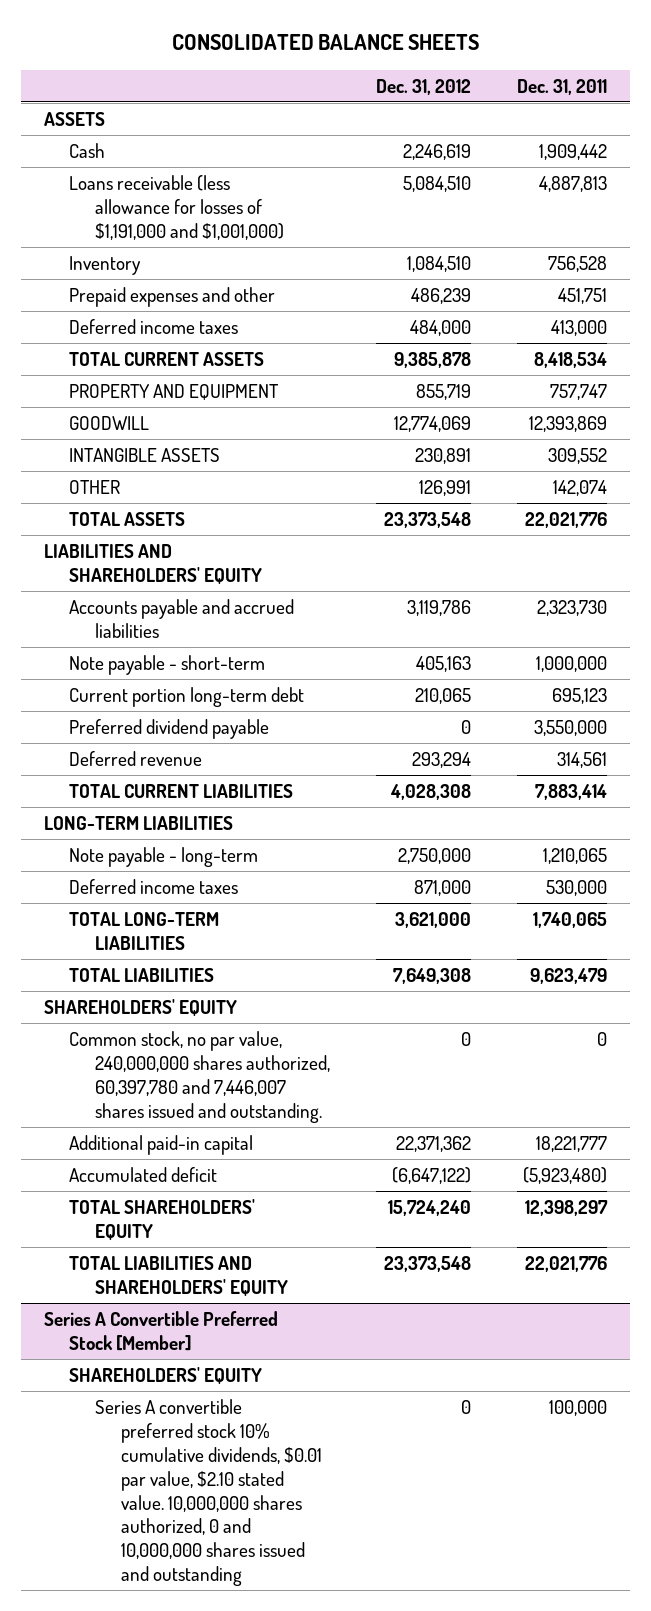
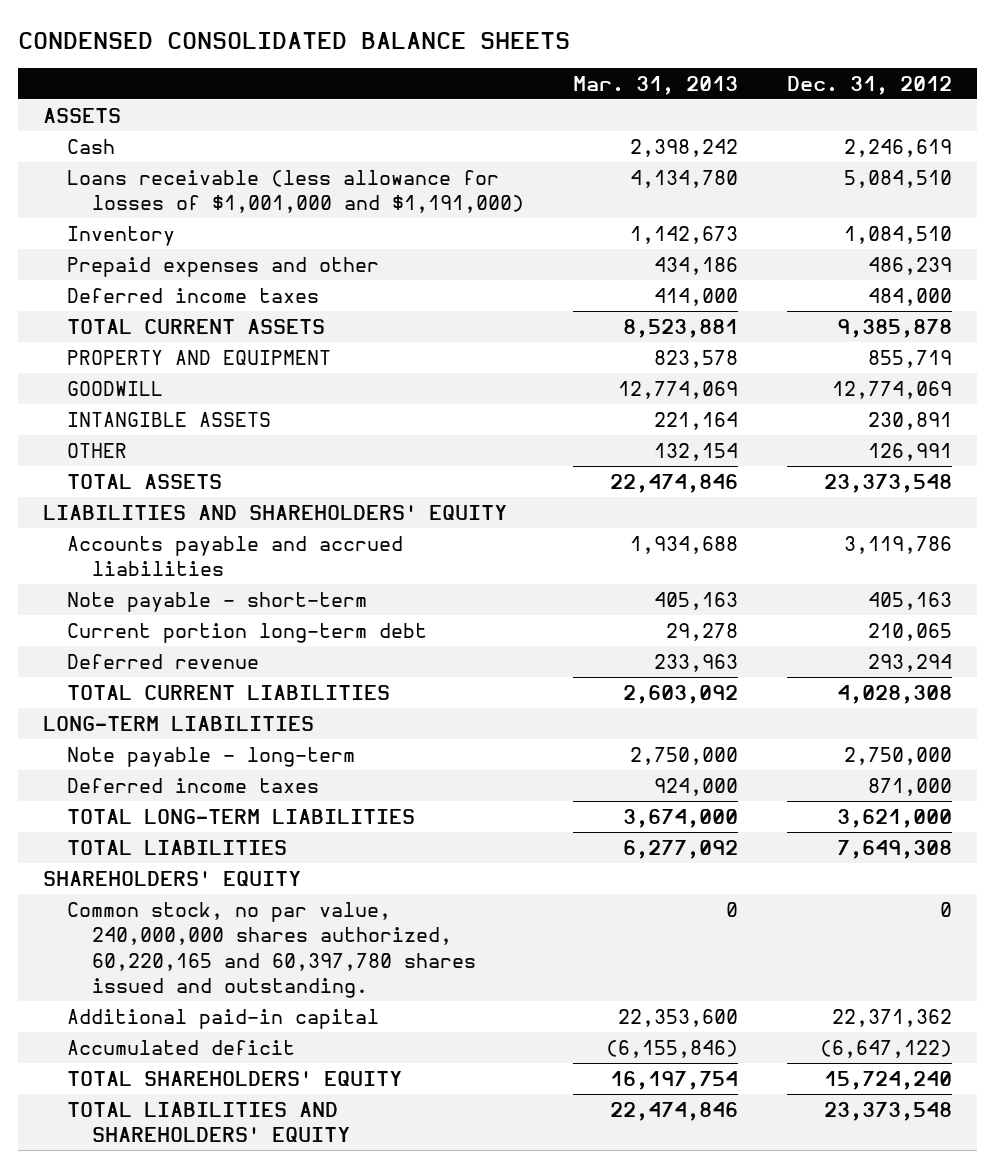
- CONSOLIDATED BALANCE SHEETS
+ CONDENSED CONSOLIDATED BALANCE SHEETS
- | Dec. 31, 2012 | Dec. 31, 2011
+ | Mar. 31, 2013 | Dec. 31, 2012
- Loans receivable (less allowance for losses of $1,191,000 and $1,001,000) | 5,084,510 | 4,887,813
+ Loans receivable (less allowance for losses of $1,001,000 and $1,191,000) | 4,134,780 | 5,084,510
- Preferred dividend payable | 0 | 3,550,000
- Common stock, no par value, 240,000,000 shares authorized, 60,397,780 and 7,446,007 shares issued and outstanding. | 0 | 0
+ Common stock, no par value, 240,000,000 shares authorized, 60,220,165 and 60,397,780 shares issued and outstanding. | 0 | 0
- Series A Convertible Preferred Stock [Member]
- SHAREHOLDERS' EQUITY
- Series A convertible preferred stock 10% cumulative dividends, $0.01 par value, $2.10 stated value. 10,000,000 shares authorized, 0 and 10,000,000 shares issued and outstanding | 0 | 100,000

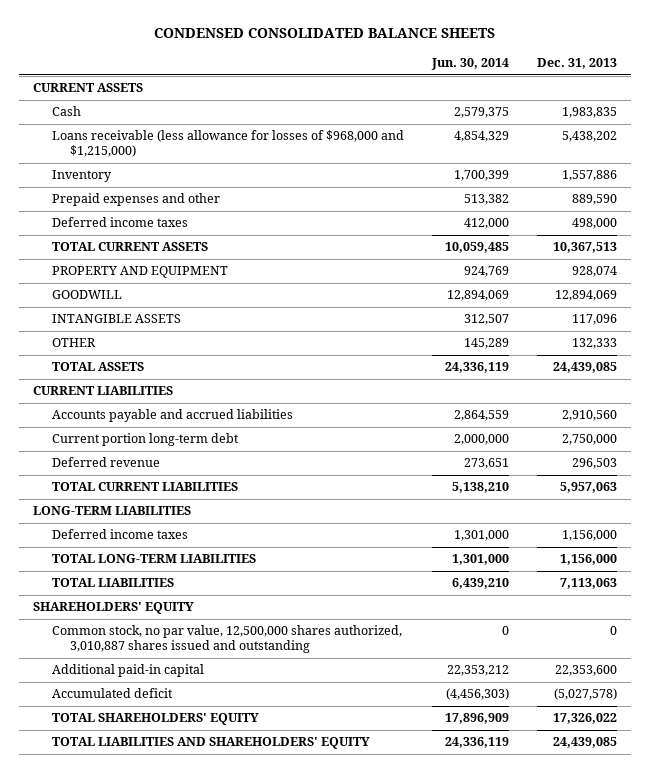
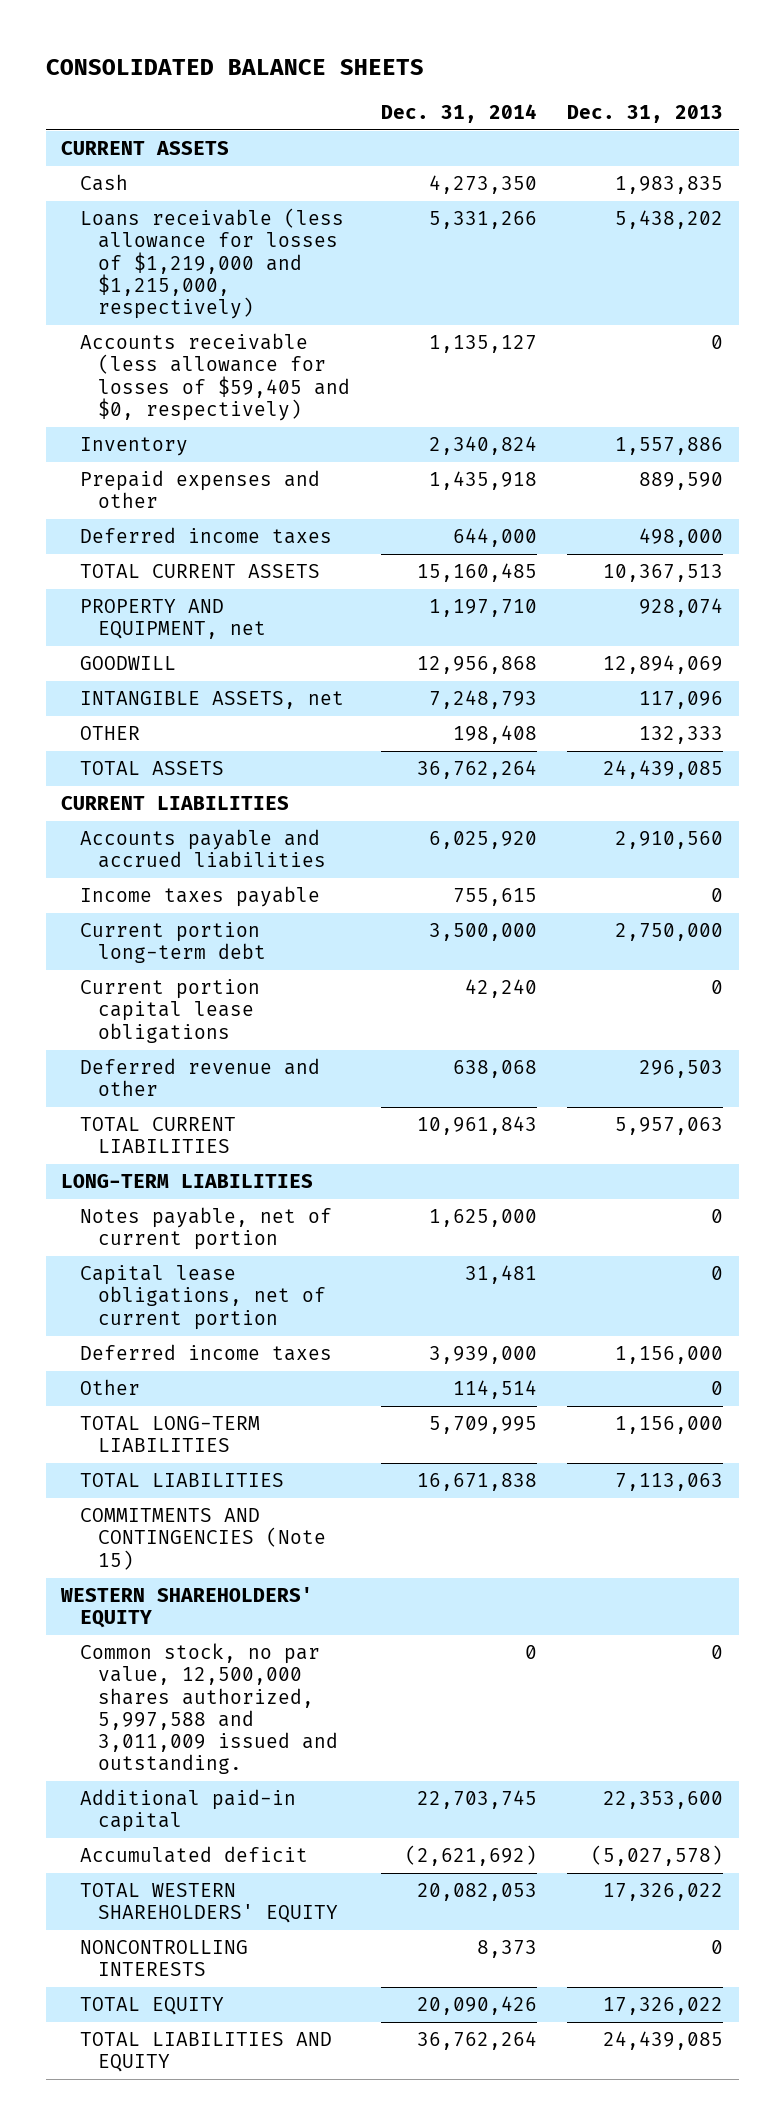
- CONDENSED CONSOLIDATED BALANCE SHEETS
+ CONSOLIDATED BALANCE SHEETS
- | Jun. 30, 2014 | Dec. 31, 2013
+ | Dec. 31, 2014 | Dec. 31, 2013
- Loans receivable (less allowance for losses of $968,000 and $1,215,000) | 4,854,329 | 5,438,202
+ Loans receivable (less allowance for losses of $1,219,000 and $1,215,000, respectively) | 5,331,266 | 5,438,202
+ Accounts receivable (less allowance for losses of $59,405 and $0, respectively) | 1,135,127 | 0
- PROPERTY AND EQUIPMENT | 924,769 | 928,074
+ PROPERTY AND EQUIPMENT, net | 1,197,710 | 928,074
- INTANGIBLE ASSETS | 312,507 | 117,096
+ INTANGIBLE ASSETS, net | 7,248,793 | 117,096
+ Income taxes payable | 755,615 | 0
- Deferred revenue | 273,651 | 296,503
+ Current portion capital lease obligations | 42,240 | 0
+ Deferred revenue and other | 638,068 | 296,503
+ Notes payable, net of current portion | 1,625,000 | 0
+ Capital lease obligations, net of current portion | 31,481 | 0
+ Other | 114,514 | 0
- SHAREHOLDERS' EQUITY
- Common stock, no par value, 12,500,000 shares authorized, 3,010,887 shares issued and outstanding | 0 | 0
+ COMMITMENTS AND CONTINGENCIES (Note 15)
+ WESTERN SHAREHOLDERS' EQUITY
+ Common stock, no par value, 12,500,000 shares authorized, 5,997,588 and 3,011,009 issued and outstanding. | 0 | 0
- TOTAL SHAREHOLDERS' EQUITY | 17,896,909 | 17,326,022
- TOTAL LIABILITIES AND SHAREHOLDERS' EQUITY | 24,336,119 | 24,439,085
+ TOTAL WESTERN SHAREHOLDERS' EQUITY | 20,082,053 | 17,326,022
+ NONCONTROLLING INTERESTS | 8,373 | 0
+ TOTAL EQUITY | 20,090,426 | 17,326,022
+ TOTAL LIABILITIES AND EQUITY | 36,762,264 | 24,439,085

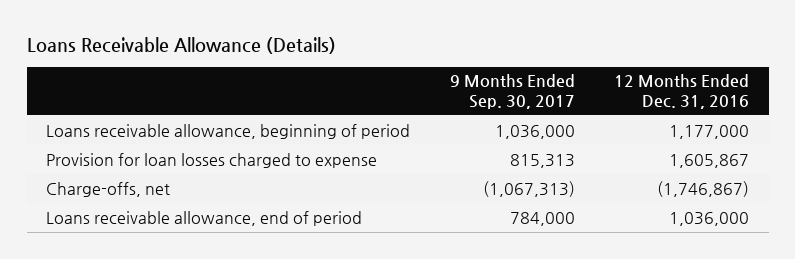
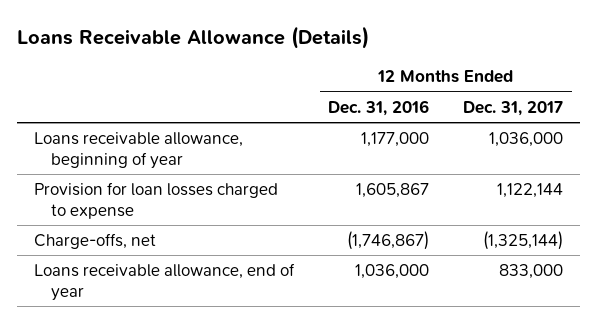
- | 9 Months Ended Sep. 30, 2017 | 12 Months Ended Dec. 31, 2016
+ | 12 Months Ended Dec. 31, 2016 | 12 Months Ended Dec. 31, 2017
- Loans receivable allowance, beginning of period | 1,036,000 | 1,177,000
+ Loans receivable allowance, beginning of year | 1,177,000 | 1,036,000
- Loans receivable allowance, end of period | 784,000 | 1,036,000
+ Loans receivable allowance, end of year | 1,036,000 | 833,000

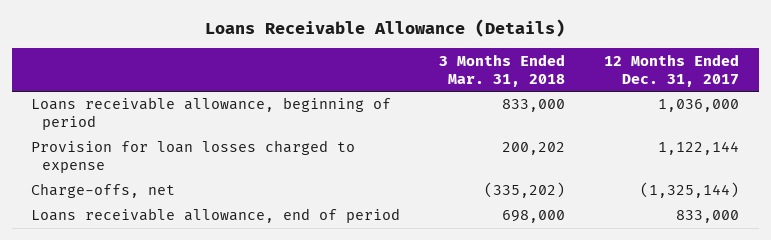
- | 12 Months Ended Dec. 31, 2016 | 12 Months Ended Dec. 31, 2017
+ | 3 Months Ended Mar. 31, 2018 | 12 Months Ended Dec. 31, 2017
- Loans receivable allowance, beginning of year | 1,177,000 | 1,036,000
+ Loans receivable allowance, beginning of period | 833,000 | 1,036,000
- Loans receivable allowance, end of year | 1,036,000 | 833,000
+ Loans receivable allowance, end of period | 698,000 | 833,000

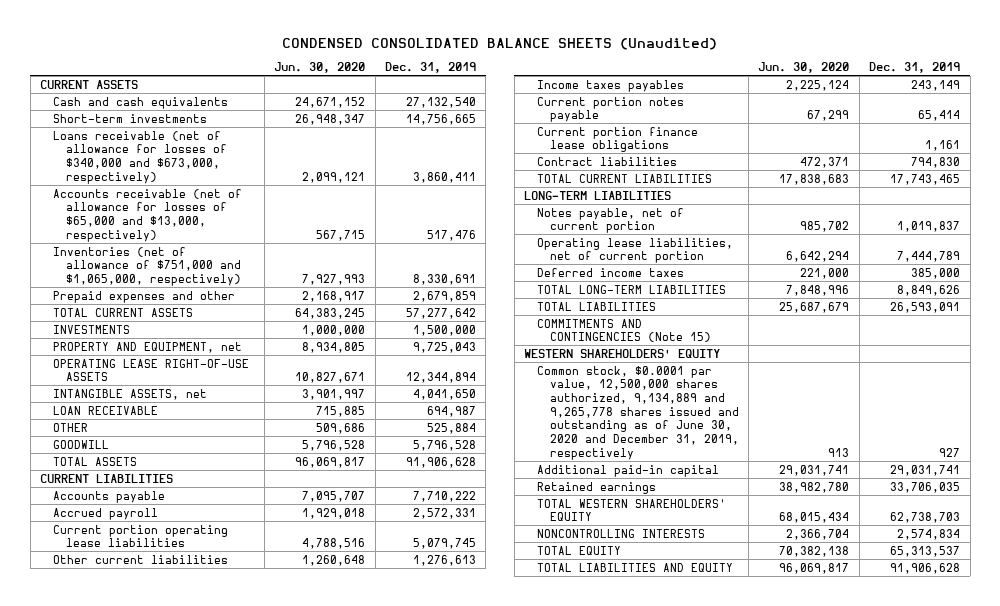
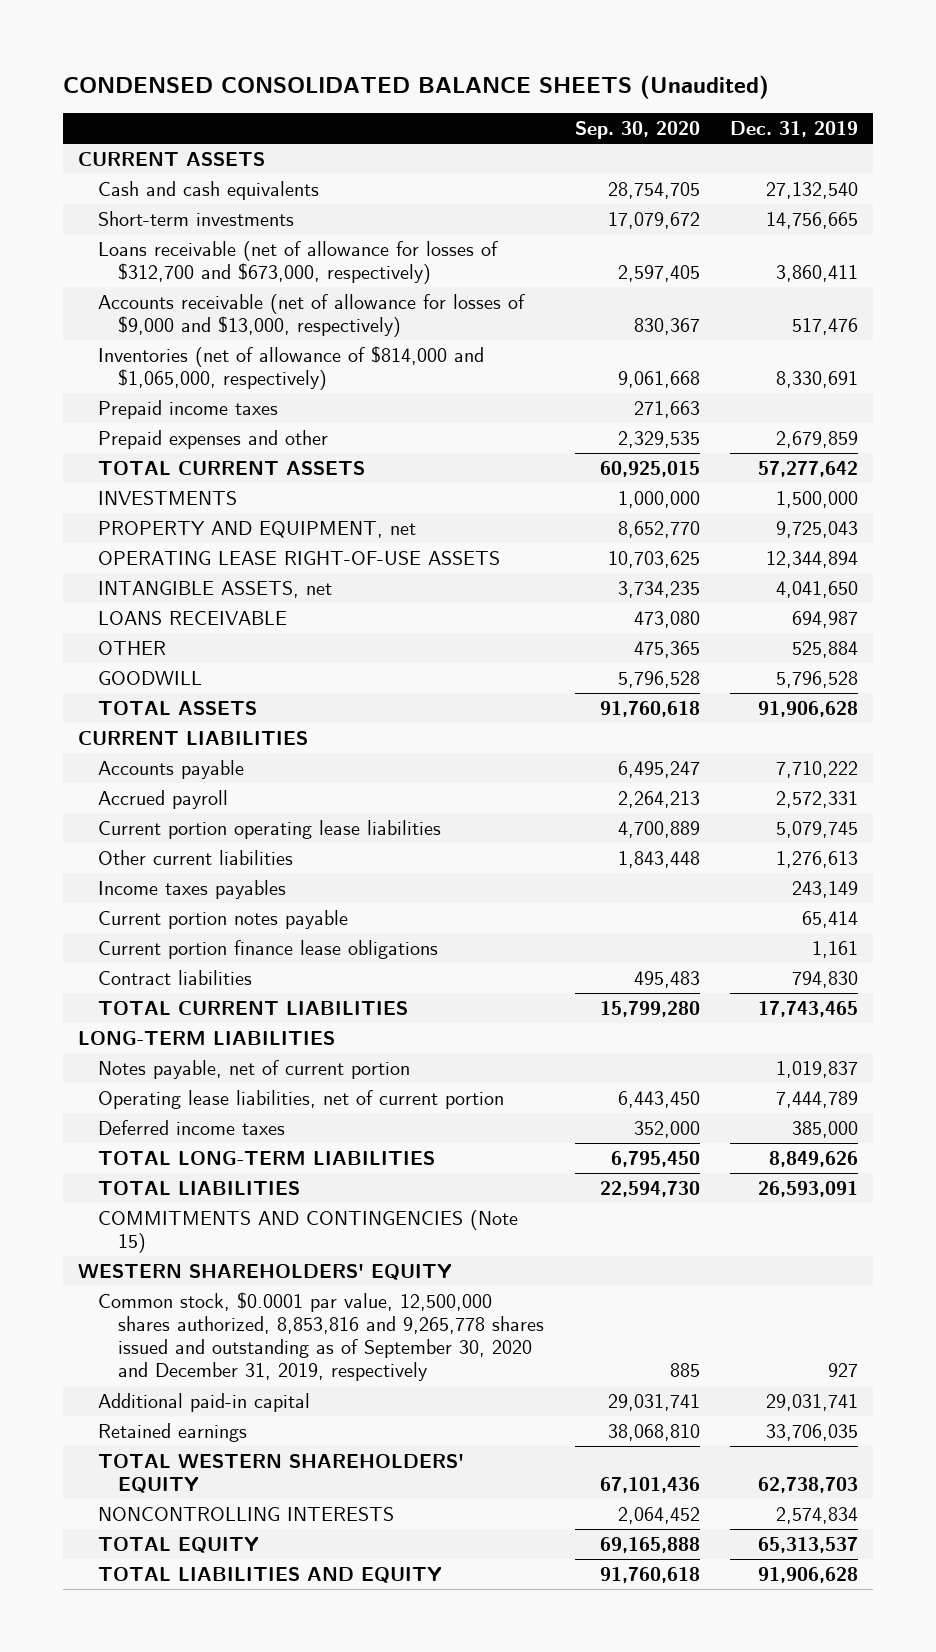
- | Jun. 30, 2020 | Dec. 31, 2019
+ | Sep. 30, 2020 | Dec. 31, 2019
- Loans receivable (net of allowance for losses of $340,000 and $673,000, respectively) | 2,099,121 | 3,860,411
- Accounts receivable (net of allowance for losses of $65,000 and $13,000, respectively) | 567,715 | 517,476
- Inventories (net of allowance of $751,000 and $1,065,000, respectively) | 7,927,993 | 8,330,691
+ Loans receivable (net of allowance for losses of $312,700 and $673,000, respectively) | 2,597,405 | 3,860,411
+ Accounts receivable (net of allowance for losses of $9,000 and $13,000, respectively) | 830,367 | 517,476
+ Inventories (net of allowance of $814,000 and $1,065,000, respectively) | 9,061,668 | 8,330,691
+ Prepaid income taxes | 271,663 |
- LOAN RECEIVABLE | 715,885 | 694,987
+ LOANS RECEIVABLE | 473,080 | 694,987
- Common stock, $0.0001 par value, 12,500,000 shares authorized, 9,134,889 and 9,265,778 shares issued and outstanding as of June 30, 2020 and December 31, 2019, respectively | 913 | 927
+ Common stock, $0.0001 par value, 12,500,000 shares authorized, 8,853,816 and 9,265,778 shares issued and outstanding as of September 30, 2020 and December 31, 2019, respectively | 885 | 927

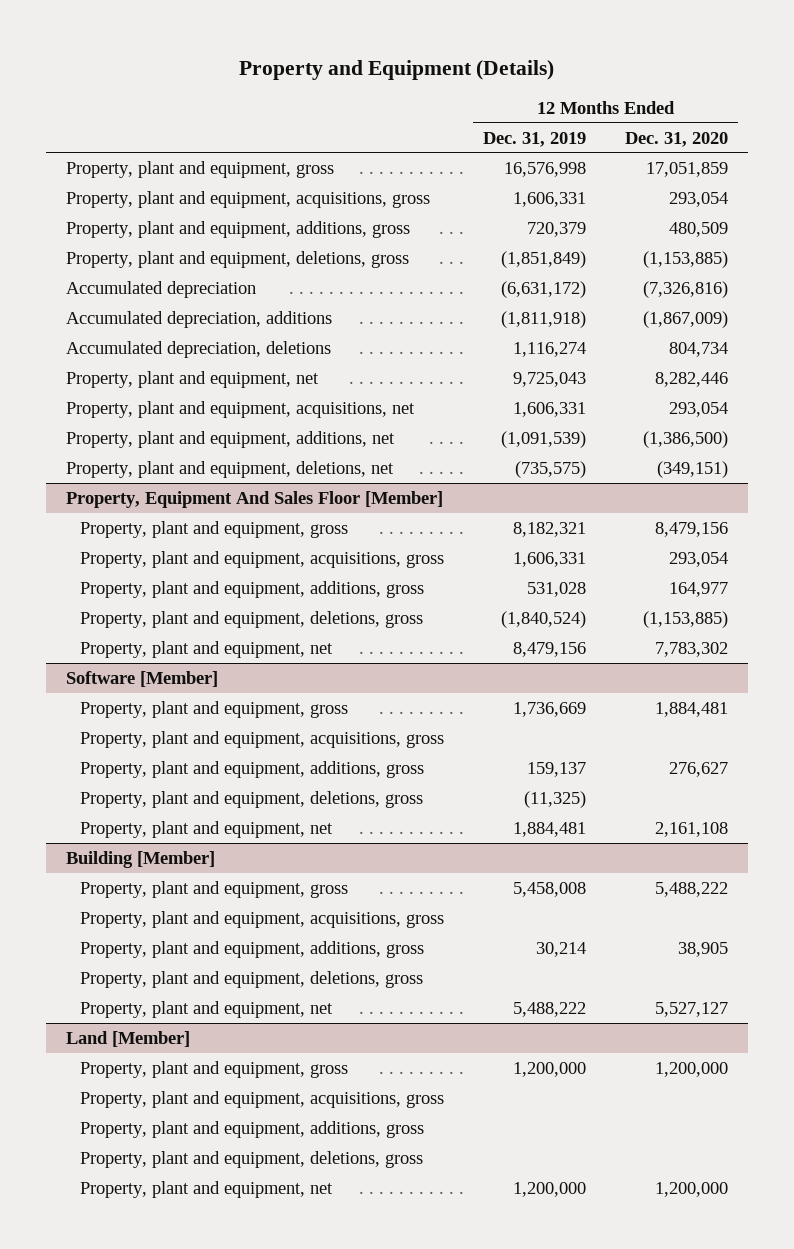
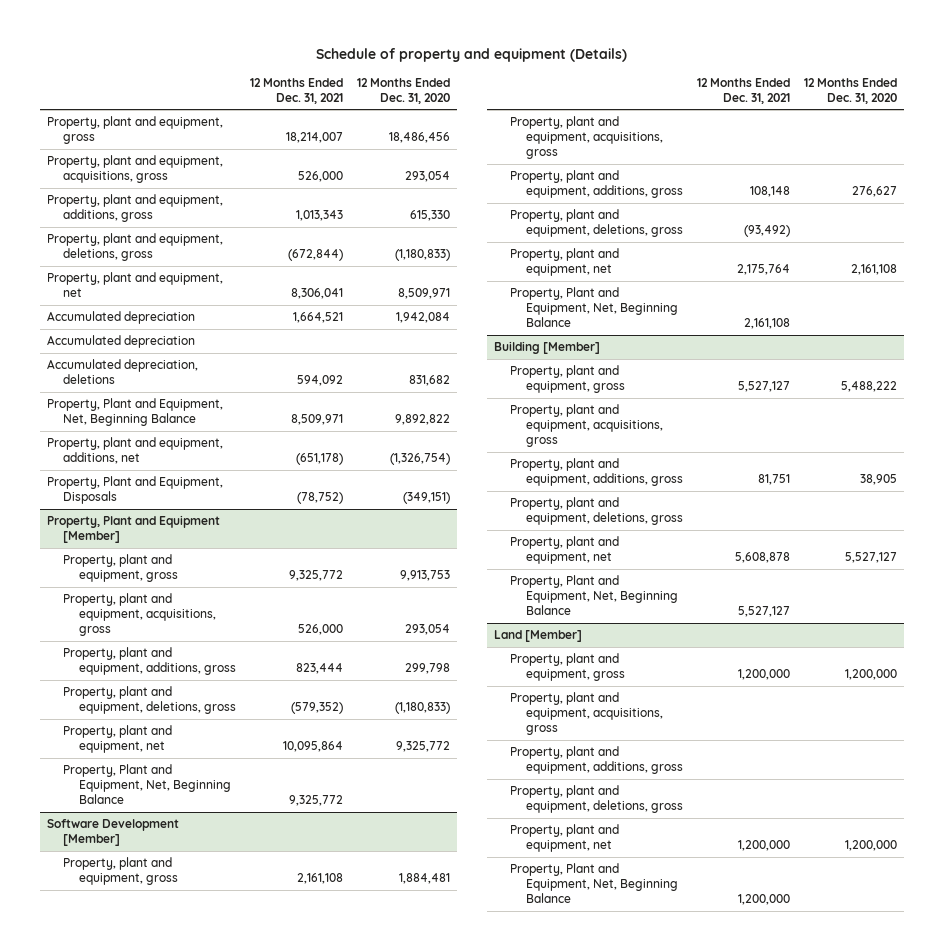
- Property and Equipment (Details)
+ Schedule of property and equipment (Details)
- | 12 Months Ended Dec. 31, 2019 | 12 Months Ended Dec. 31, 2020
+ | 12 Months Ended Dec. 31, 2021 | 12 Months Ended Dec. 31, 2020
- Property, plant and equipment, gross | 16,576,998 | 17,051,859
+ Property, plant and equipment, gross | 18,214,007 | 18,486,456
- Property, plant and equipment, additions, gross | 720,379 | 480,509
- Property, plant and equipment, deletions, gross | (1,851,849) | (1,153,885)
- Accumulated depreciation | (6,631,172) | (7,326,816)
- Accumulated depreciation, additions | (1,811,918) | (1,867,009)
- Accumulated depreciation, deletions | 1,116,274 | 804,734
- Property, plant and equipment, net | 9,725,043 | 8,282,446
- Property, plant and equipment, acquisitions, net | 1,606,331 | 293,054
- Property, plant and equipment, additions, net | (1,091,539) | (1,386,500)
- Property, plant and equipment, deletions, net | (735,575) | (349,151)
- Property, Equipment And Sales Floor [Member]
- Property, plant and equipment, gross | 8,182,321 | 8,479,156
+ Property, plant and equipment, additions, gross | 1,013,343 | 615,330
+ Property, plant and equipment, deletions, gross | (672,844) | (1,180,833)
+ Property, plant and equipment, net | 8,306,041 | 8,509,971
+ Accumulated depreciation | 1,664,521 | 1,942,084
+ Accumulated depreciation
+ Accumulated depreciation, deletions | 594,092 | 831,682
+ Property, Plant and Equipment, Net, Beginning Balance | 8,509,971 | 9,892,822
+ Property, plant and equipment, additions, net | (651,178) | (1,326,754)
+ Property, Plant and Equipment, Disposals | (78,752) | (349,151)
+ Property, Plant and Equipment [Member]
+ Property, plant and equipment, gross | 9,325,772 | 9,913,753
- Property, plant and equipment, additions, gross | 531,028 | 164,977
- Property, plant and equipment, deletions, gross | (1,840,524) | (1,153,885)
- Property, plant and equipment, net | 8,479,156 | 7,783,302
- Software [Member]
+ Property, plant and equipment, additions, gross | 823,444 | 299,798
+ Property, plant and equipment, deletions, gross | (579,352) | (1,180,833)
+ Property, plant and equipment, net | 10,095,864 | 9,325,772
+ Property, Plant and Equipment, Net, Beginning Balance | 9,325,772 |
+ Software Development [Member]
+ Property, Plant and Equipment, Net, Beginning Balance | 2,161,108 |
@ Building [Member]
+ Property, Plant and Equipment, Net, Beginning Balance | 5,527,127 |
@ Land [Member]
+ Property, Plant and Equipment, Net, Beginning Balance | 1,200,000 |

